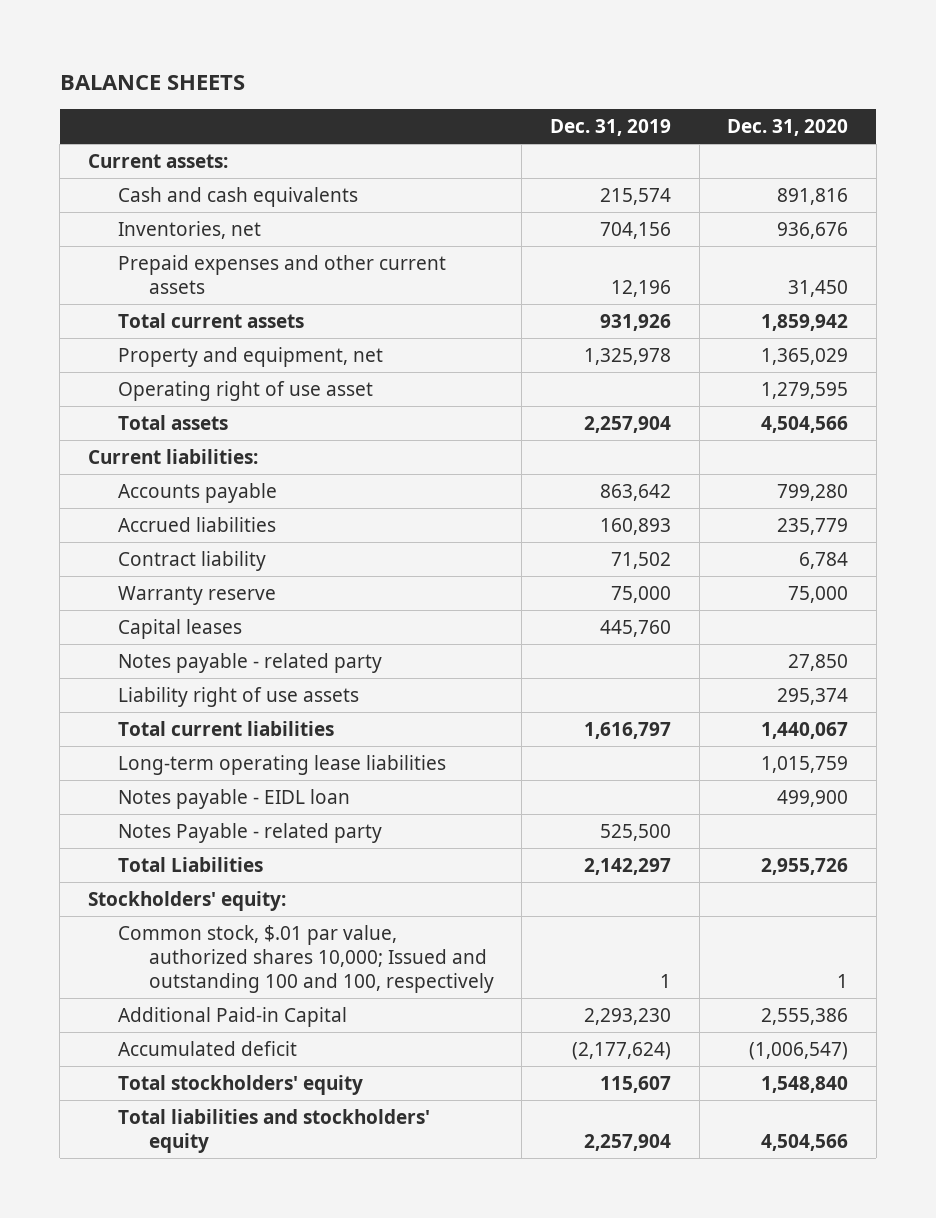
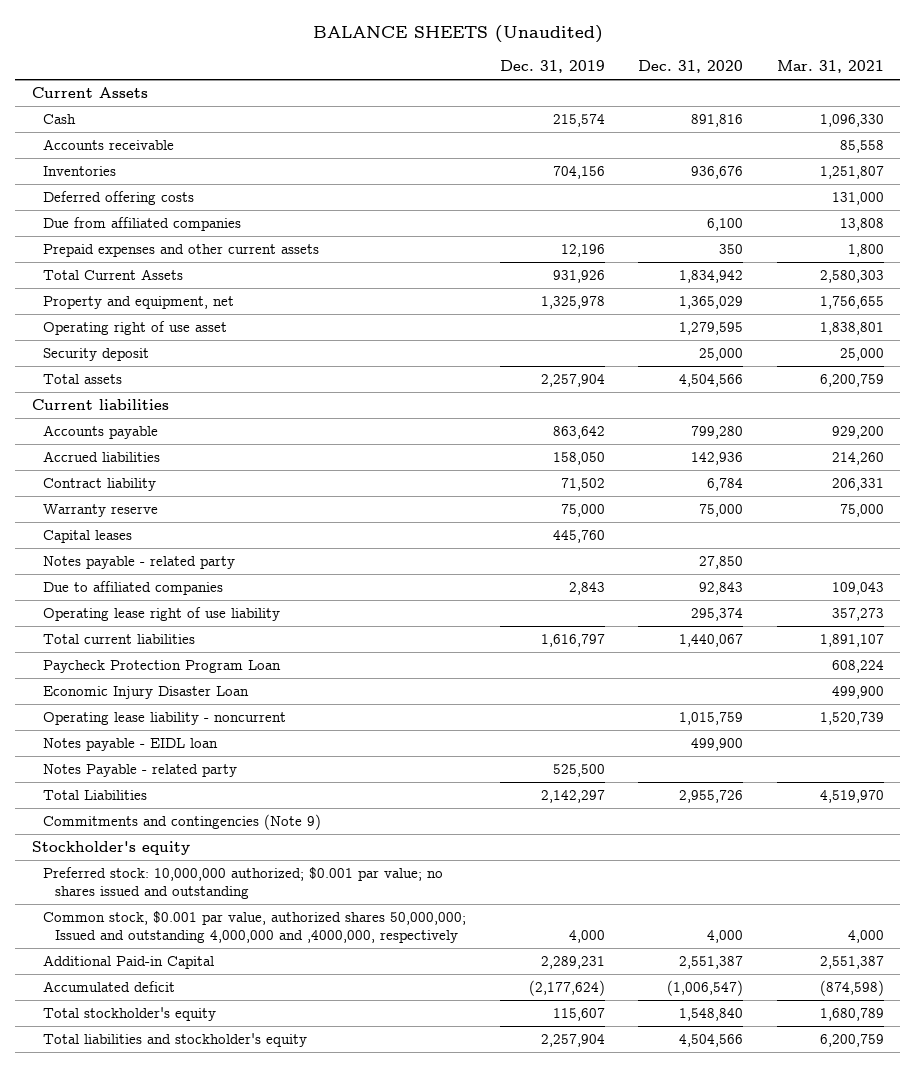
- BALANCE SHEETS
+ BALANCE SHEETS (Unaudited)
- | Dec. 31, 2019 | Dec. 31, 2020
+ | Dec. 31, 2019 | Dec. 31, 2020 | Mar. 31, 2021
- Current assets:
- Cash and cash equivalents | 215,574 | 891,816
- Inventories, net | 704,156 | 936,676
- Prepaid expenses and other current assets | 12,196 | 31,450
- Total current assets | 931,926 | 1,859,942
+ Current Assets
+ Cash | 215,574 | 891,816 | 1,096,330
+ Accounts receivable | | | 85,558
+ Inventories | 704,156 | 936,676 | 1,251,807
+ Deferred offering costs | | | 131,000
+ Due from affiliated companies | | 6,100 | 13,808
+ Prepaid expenses and other current assets | 12,196 | 350 | 1,800
+ Total Current Assets | 931,926 | 1,834,942 | 2,580,303
+ Security deposit | | 25,000 | 25,000
- Current liabilities:
+ Current liabilities
- Accrued liabilities | 160,893 | 235,779
+ Accrued liabilities | 158,050 | 142,936 | 214,260
- Liability right of use assets | | 295,374
+ Due to affiliated companies | 2,843 | 92,843 | 109,043
+ Operating lease right of use liability | | 295,374 | 357,273
- Long-term operating lease liabilities | | 1,015,759
+ Paycheck Protection Program Loan | | | 608,224
+ Economic Injury Disaster Loan | | | 499,900
+ Operating lease liability - noncurrent | | 1,015,759 | 1,520,739
- Stockholders' equity:
- Common stock, $.01 par value, authorized shares 10,000; Issued and outstanding 100 and 100, respectively | 1 | 1
- Additional Paid-in Capital | 2,293,230 | 2,555,386
+ Commitments and contingencies (Note 9)
+ Stockholder's equity
+ Preferred stock: 10,000,000 authorized; $0.001 par value; no shares issued and outstanding
+ Common stock, $0.001 par value, authorized shares 50,000,000; Issued and outstanding 4,000,000 and ,4000,000, respectively | 4,000 | 4,000 | 4,000
+ Additional Paid-in Capital | 2,289,231 | 2,551,387 | 2,551,387
- Total stockholders' equity | 115,607 | 1,548,840
- Total liabilities and stockholders' equity | 2,257,904 | 4,504,566
+ Total stockholder's equity | 115,607 | 1,548,840 | 1,680,789
+ Total liabilities and stockholder's equity | 2,257,904 | 4,504,566 | 6,200,759

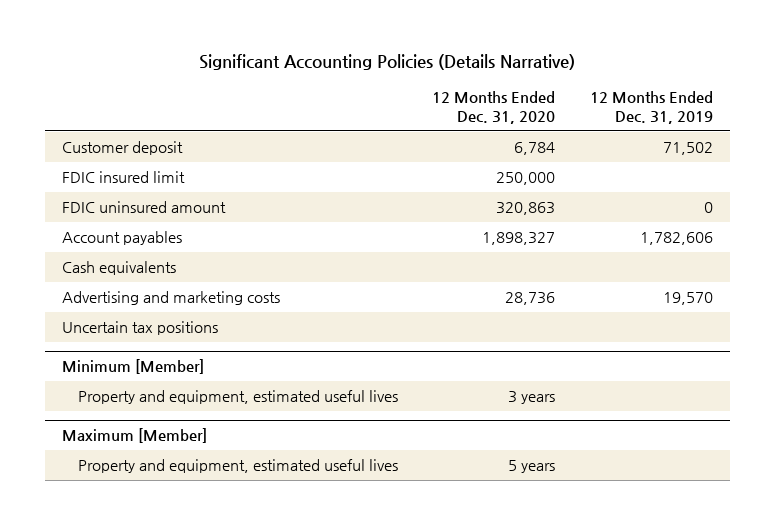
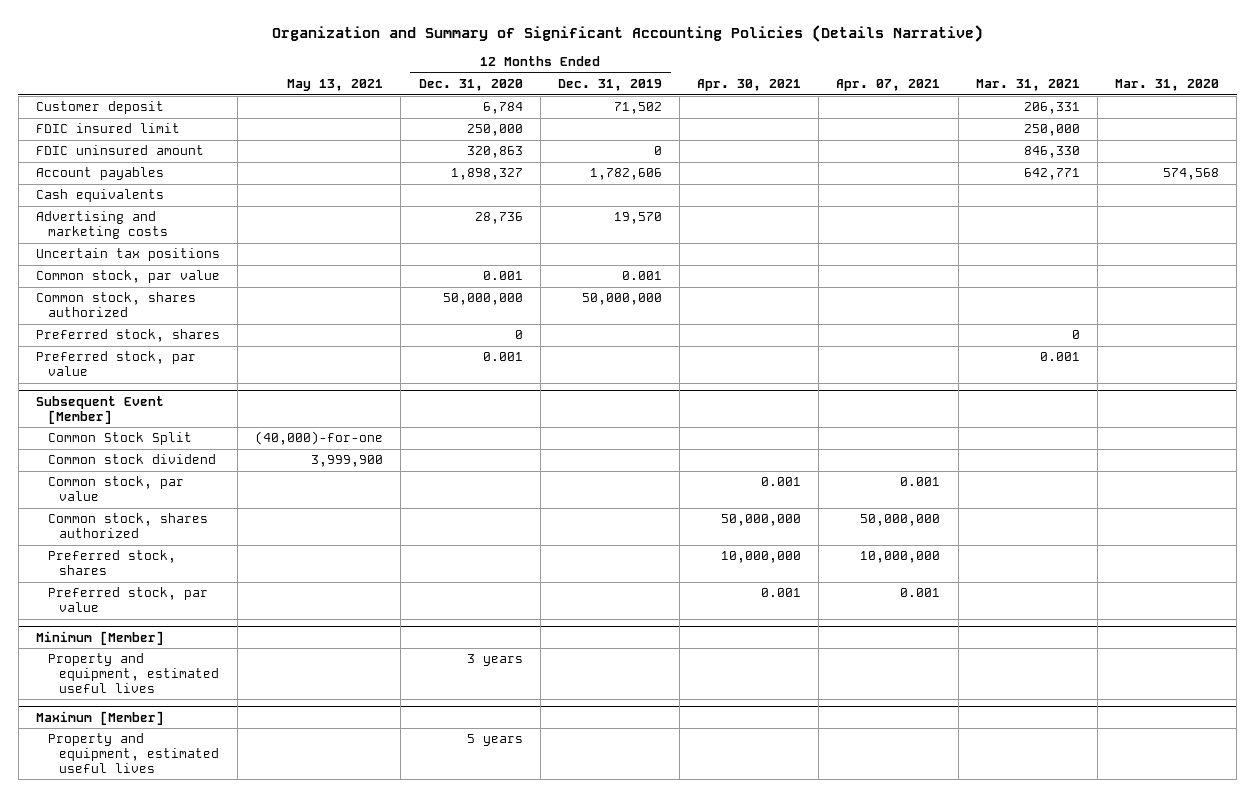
- Significant Accounting Policies (Details Narrative)
+ Organization and Summary of Significant Accounting Policies (Details Narrative)
- | 12 Months Ended Dec. 31, 2020 | 12 Months Ended Dec. 31, 2019
+ | May 13, 2021 | 12 Months Ended Dec. 31, 2020 | 12 Months Ended Dec. 31, 2019 | Apr. 30, 2021 | Apr. 07, 2021 | Mar. 31, 2021 | Mar. 31, 2020
+ Common stock, par value | | 0.001 | 0.001 | | | |
+ Common stock, shares authorized | | 50,000,000 | 50,000,000 | | | |
+ Preferred stock, shares | | 0 | | | | 0 |
+ Preferred stock, par value | | 0.001 | | | | 0.001 |
+ Subsequent Event [Member]
+ Common Stock Split | (40,000)-for-one | | | | | |
+ Common stock dividend | 3,999,900 | | | | | |
+ Common stock, par value | | | | 0.001 | 0.001 | |
+ Common stock, shares authorized | | | | 50,000,000 | 50,000,000 | |
+ Preferred stock, shares | | | | 10,000,000 | 10,000,000 | |
+ Preferred stock, par value | | | | 0.001 | 0.001 | |

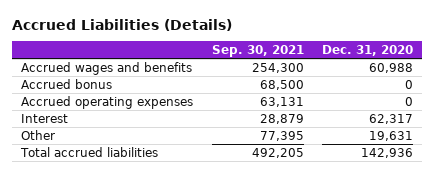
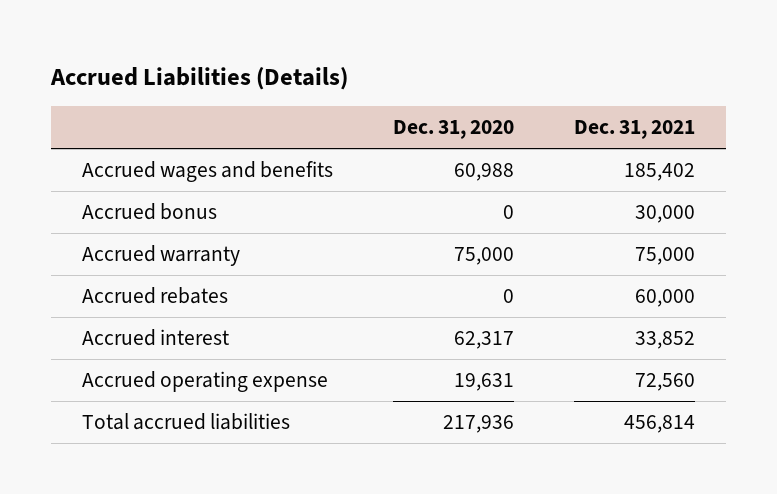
- | Sep. 30, 2021 | Dec. 31, 2020
+ | Dec. 31, 2020 | Dec. 31, 2021
- Accrued operating expenses | 63,131 | 0
- Interest | 28,879 | 62,317
- Other | 77,395 | 19,631
- Total accrued liabilities | 492,205 | 142,936
+ Accrued warranty | 75,000 | 75,000
+ Accrued rebates | 0 | 60,000
+ Accrued interest | 62,317 | 33,852
+ Accrued operating expense | 19,631 | 72,560
+ Total accrued liabilities | 217,936 | 456,814

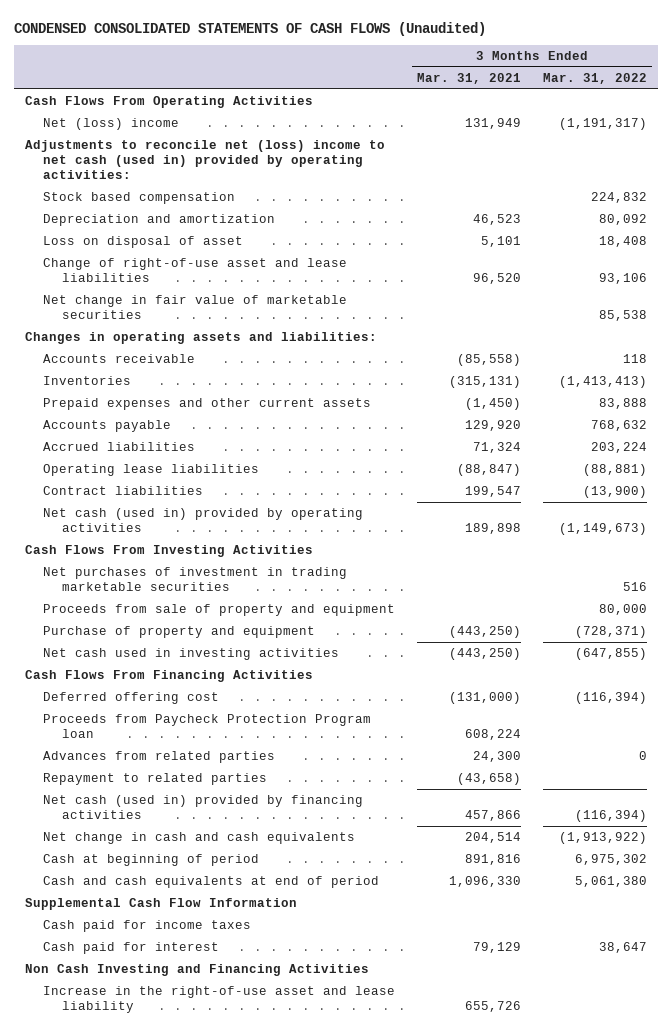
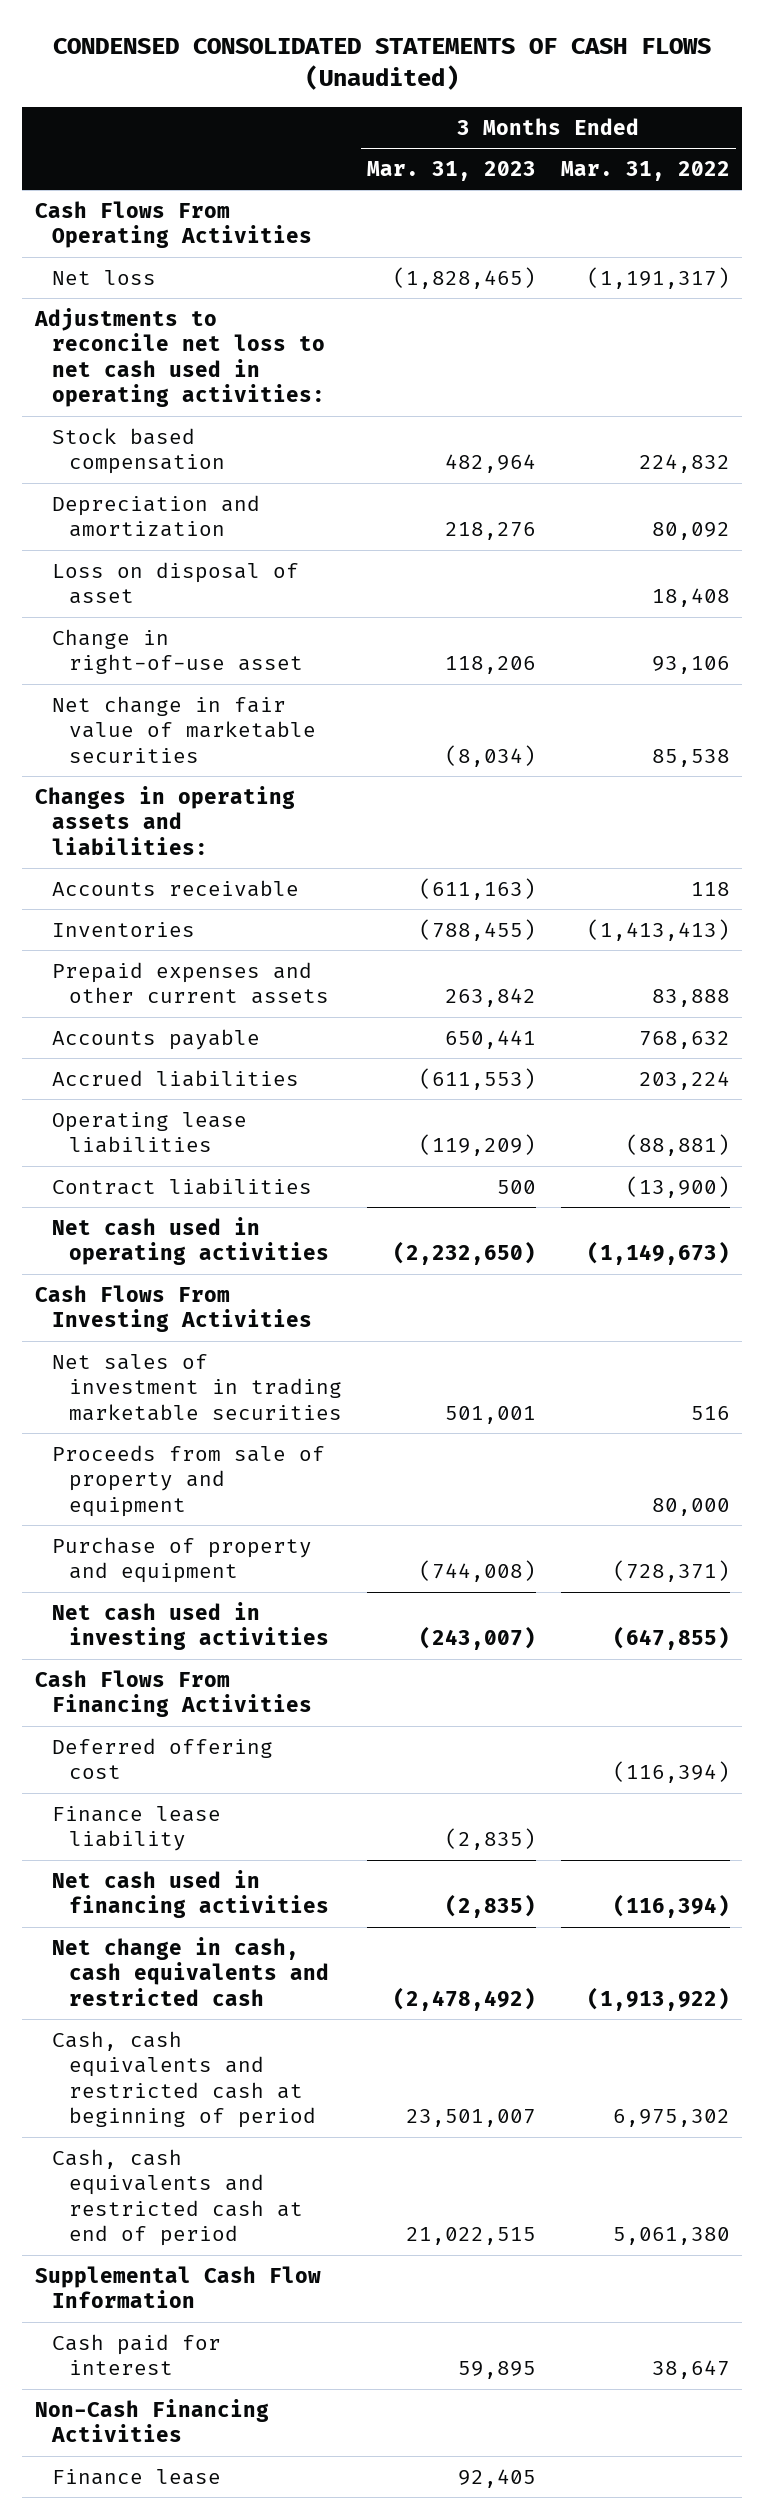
- | 3 Months Ended Mar. 31, 2021 | 3 Months Ended Mar. 31, 2022
+ | 3 Months Ended Mar. 31, 2023 | 3 Months Ended Mar. 31, 2022
- Net (loss) income | 131,949 | (1,191,317)
- Adjustments to reconcile net (loss) income to net cash (used in) provided by operating activities:
+ Net loss | (1,828,465) | (1,191,317)
+ Adjustments to reconcile net loss to net cash used in operating activities:
- Change of right-of-use asset and lease liabilities | 96,520 | 93,106
+ Change in right-of-use asset | 118,206 | 93,106
- Net cash (used in) provided by operating activities | 189,898 | (1,149,673)
+ Net cash used in operating activities | (2,232,650) | (1,149,673)
- Net purchases of investment in trading marketable securities | | 516
+ Net sales of investment in trading marketable securities | 501,001 | 516
- Proceeds from Paycheck Protection Program loan | 608,224 |
- Advances from related parties | 24,300 | 0
- Repayment to related parties | (43,658) |
- Net cash (used in) provided by financing activities | 457,866 | (116,394)
- Net change in cash and cash equivalents | 204,514 | (1,913,922)
- Cash at beginning of period | 891,816 | 6,975,302
- Cash and cash equivalents at end of period | 1,096,330 | 5,061,380
+ Finance lease liability | (2,835) |
+ Net cash used in financing activities | (2,835) | (116,394)
+ Net change in cash, cash equivalents and restricted cash | (2,478,492) | (1,913,922)
+ Cash, cash equivalents and restricted cash at beginning of period | 23,501,007 | 6,975,302
+ Cash, cash equivalents and restricted cash at end of period | 21,022,515 | 5,061,380
- Cash paid for income taxes
- Non Cash Investing and Financing Activities
- Increase in the right-of-use asset and lease liability | 655,726 |
+ Non-Cash Financing Activities
+ Finance lease | 92,405 |

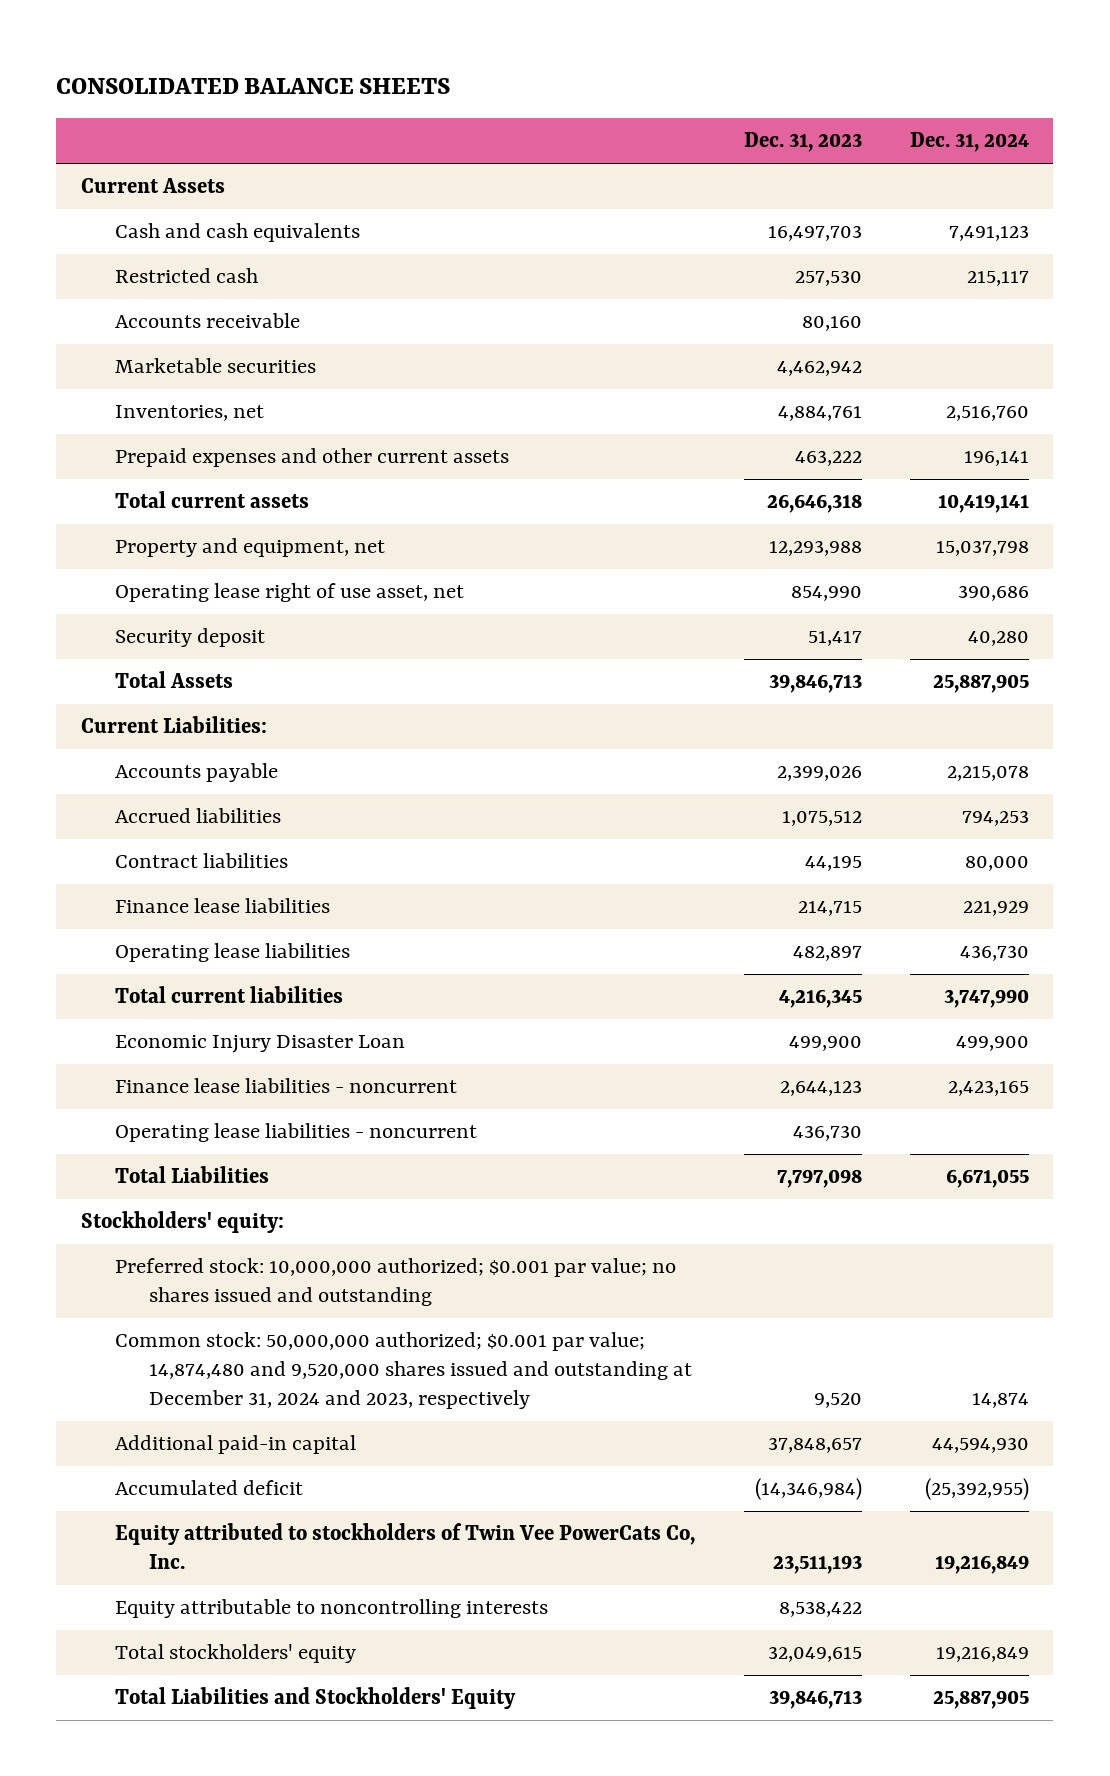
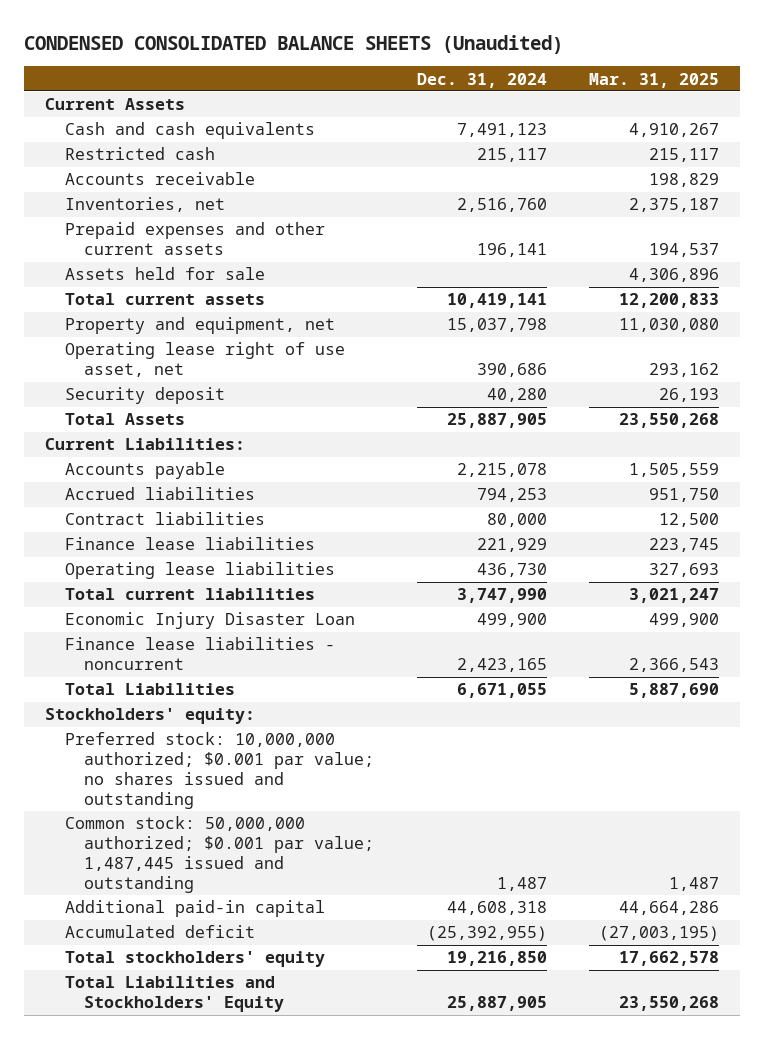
- CONSOLIDATED BALANCE SHEETS
+ CONDENSED CONSOLIDATED BALANCE SHEETS (Unaudited)
- | Dec. 31, 2023 | Dec. 31, 2024
+ | Dec. 31, 2024 | Mar. 31, 2025
- Marketable securities | 4,462,942 |
+ Assets held for sale | | 4,306,896
- Operating lease liabilities - noncurrent | 436,730 |
- Common stock: 50,000,000 authorized; $0.001 par value; 14,874,480 and 9,520,000 shares issued and outstanding at December 31, 2024 and 2023, respectively | 9,520 | 14,874
- Additional paid-in capital | 37,848,657 | 44,594,930
+ Common stock: 50,000,000 authorized; $0.001 par value; 1,487,445 issued and outstanding | 1,487 | 1,487
+ Additional paid-in capital | 44,608,318 | 44,664,286
- Equity attributed to stockholders of Twin Vee PowerCats Co, Inc. | 23,511,193 | 19,216,849
- Equity attributable to noncontrolling interests | 8,538,422 |
- Total stockholders' equity | 32,049,615 | 19,216,849
+ Total stockholders' equity | 19,216,850 | 17,662,578

